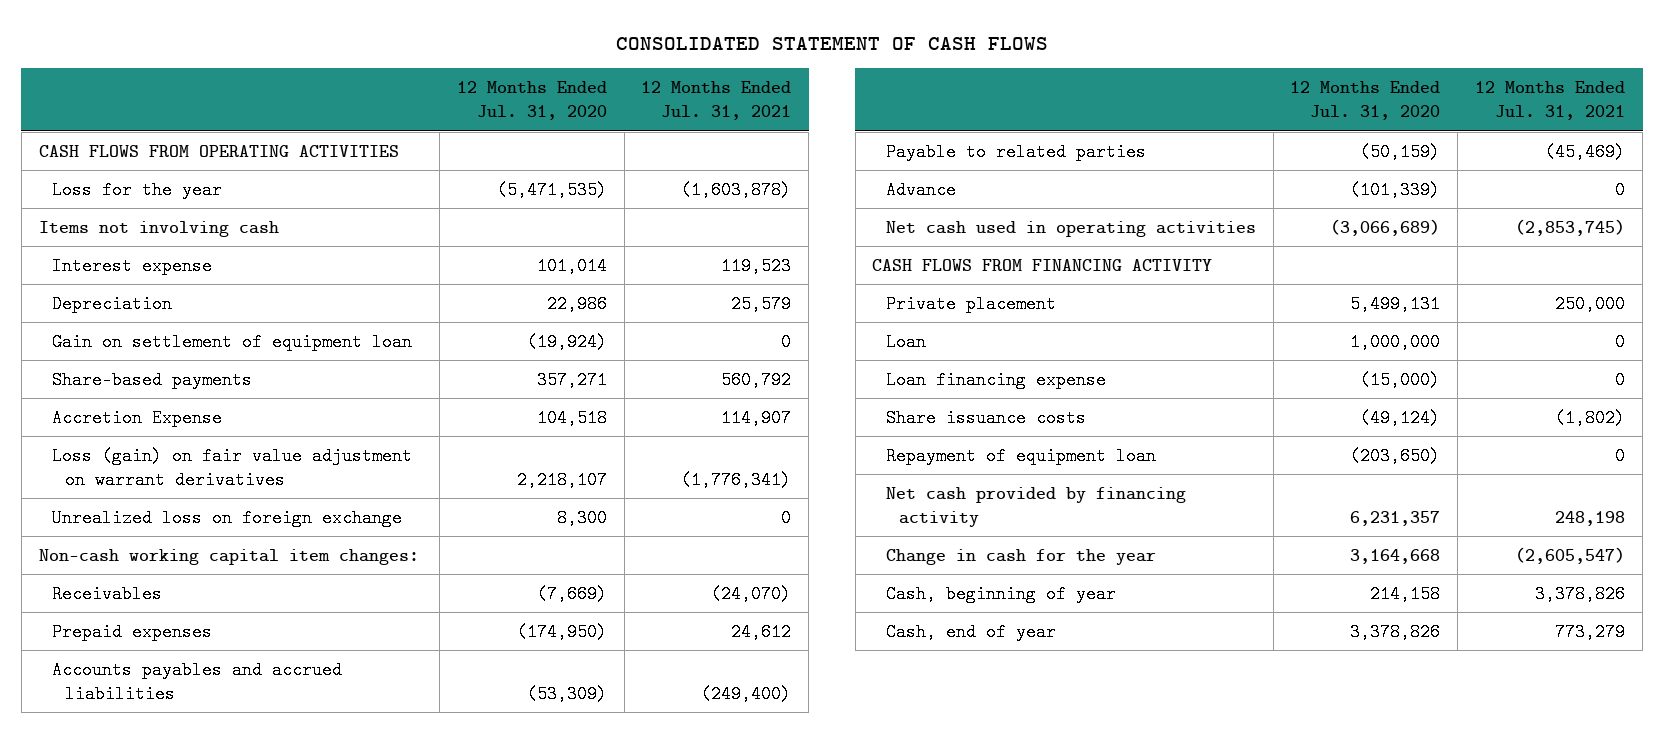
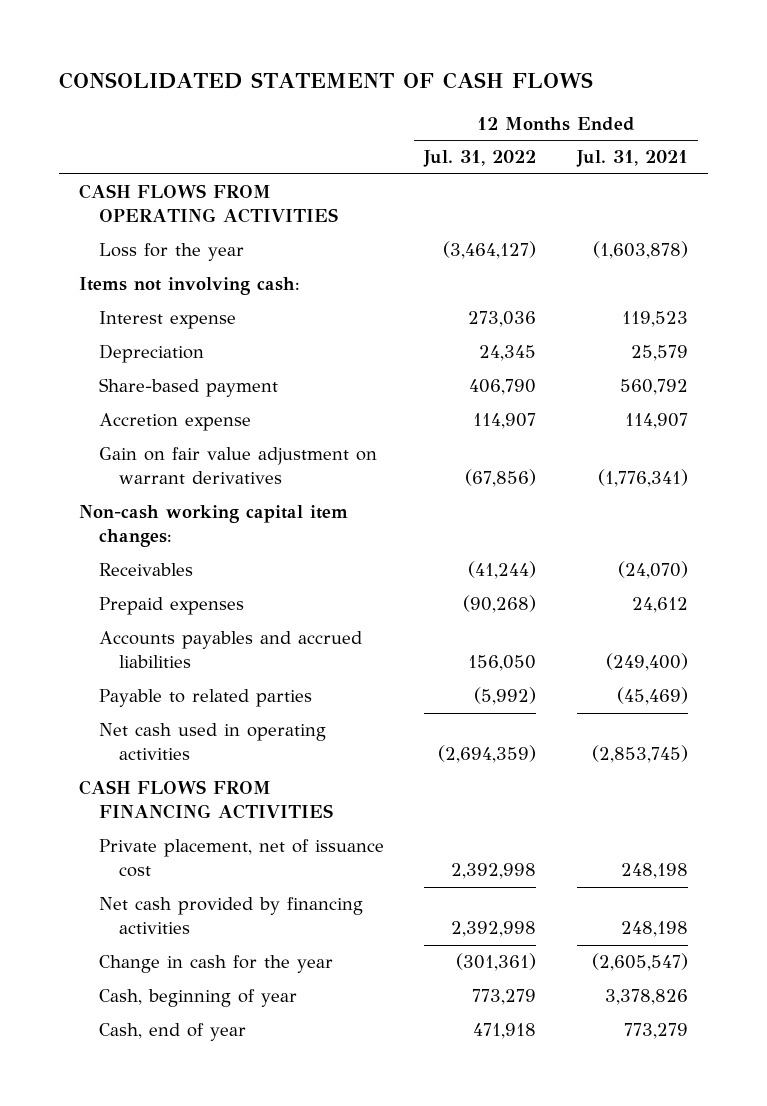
- | 12 Months Ended Jul. 31, 2020 | 12 Months Ended Jul. 31, 2021
+ | 12 Months Ended Jul. 31, 2022 | 12 Months Ended Jul. 31, 2021
- Items not involving cash
+ Items not involving cash:
- Gain on settlement of equipment loan | (19,924) | 0
- Share-based payments | 357,271 | 560,792
- Accretion Expense | 104,518 | 114,907
- Loss (gain) on fair value adjustment on warrant derivatives | 2,218,107 | (1,776,341)
- Unrealized loss on foreign exchange | 8,300 | 0
+ Share-based payment | 406,790 | 560,792
+ Accretion expense | 114,907 | 114,907
+ Gain on fair value adjustment on warrant derivatives | (67,856) | (1,776,341)
- Advance | (101,339) | 0
- CASH FLOWS FROM FINANCING ACTIVITY
- Private placement | 5,499,131 | 250,000
- Loan | 1,000,000 | 0
- Loan financing expense | (15,000) | 0
- Share issuance costs | (49,124) | (1,802)
- Repayment of equipment loan | (203,650) | 0
- Net cash provided by financing activity | 6,231,357 | 248,198
+ CASH FLOWS FROM FINANCING ACTIVITIES
+ Private placement, net of issuance cost | 2,392,998 | 248,198
+ Net cash provided by financing activities | 2,392,998 | 248,198

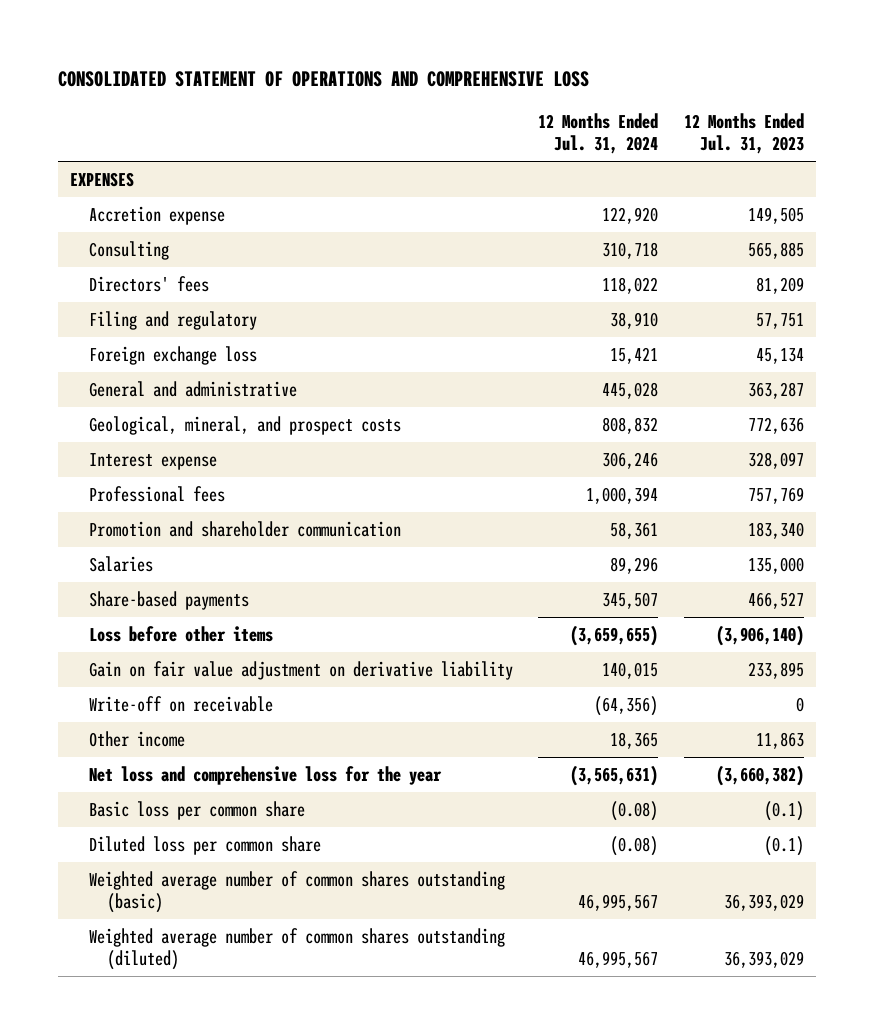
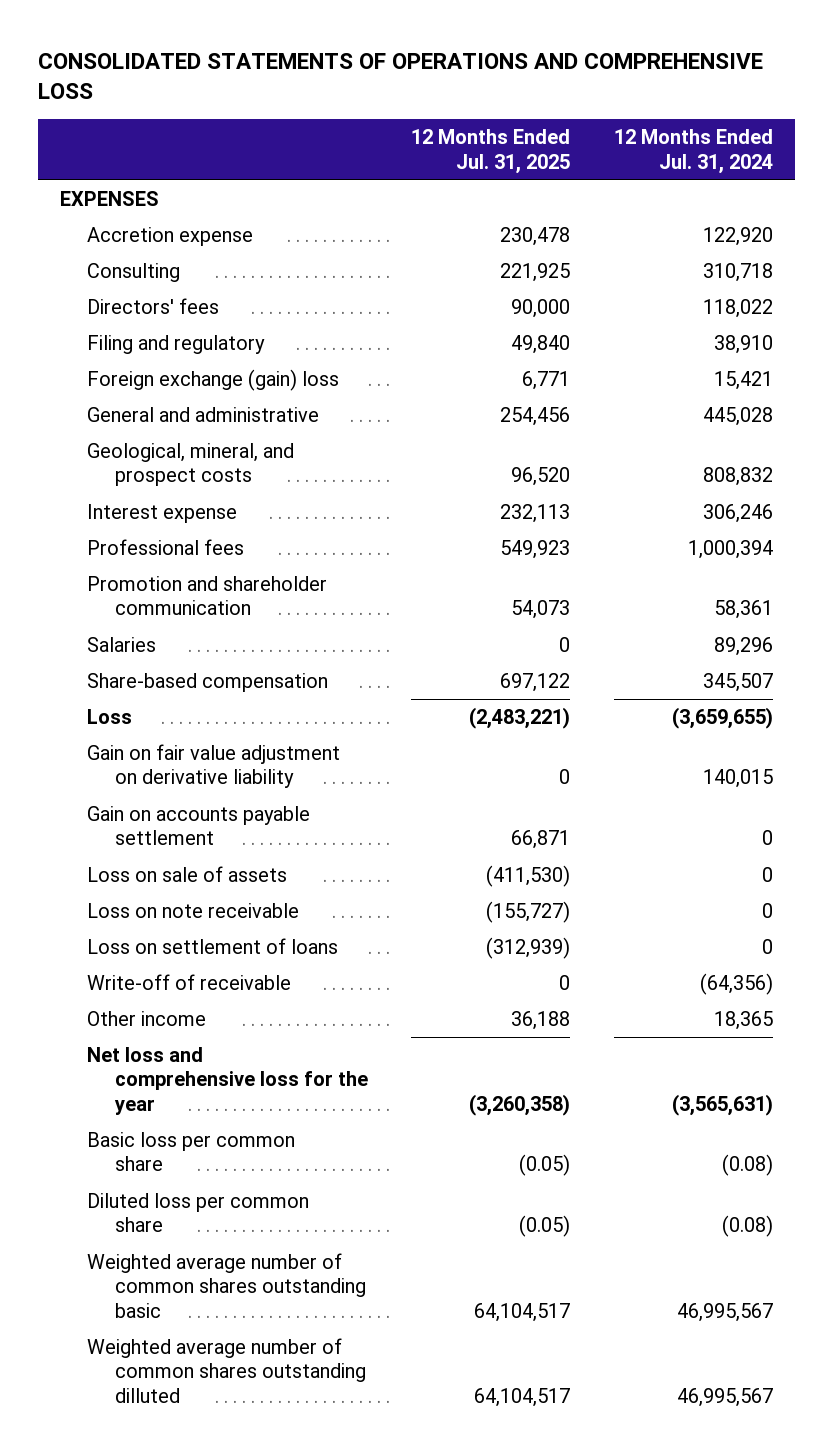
- CONSOLIDATED STATEMENT OF OPERATIONS AND COMPREHENSIVE LOSS
+ CONSOLIDATED STATEMENTS OF OPERATIONS AND COMPREHENSIVE LOSS
- | 12 Months Ended Jul. 31, 2024 | 12 Months Ended Jul. 31, 2023
+ | 12 Months Ended Jul. 31, 2025 | 12 Months Ended Jul. 31, 2024
- Foreign exchange loss | 15,421 | 45,134
+ Foreign exchange (gain) loss | 6,771 | 15,421
- Share-based payments | 345,507 | 466,527
- Loss before other items | (3,659,655) | (3,906,140)
+ Share-based compensation | 697,122 | 345,507
+ Loss | (2,483,221) | (3,659,655)
- Write-off on receivable | (64,356) | 0
+ Gain on accounts payable settlement | 66,871 | 0
+ Loss on sale of assets | (411,530) | 0
+ Loss on note receivable | (155,727) | 0
+ Loss on settlement of loans | (312,939) | 0
+ Write-off of receivable | 0 | (64,356)
- Weighted average number of common shares outstanding (basic) | 46,995,567 | 36,393,029
- Weighted average number of common shares outstanding (diluted) | 46,995,567 | 36,393,029
+ Weighted average number of common shares outstanding basic | 64,104,517 | 46,995,567
+ Weighted average number of common shares outstanding dilluted | 64,104,517 | 46,995,567

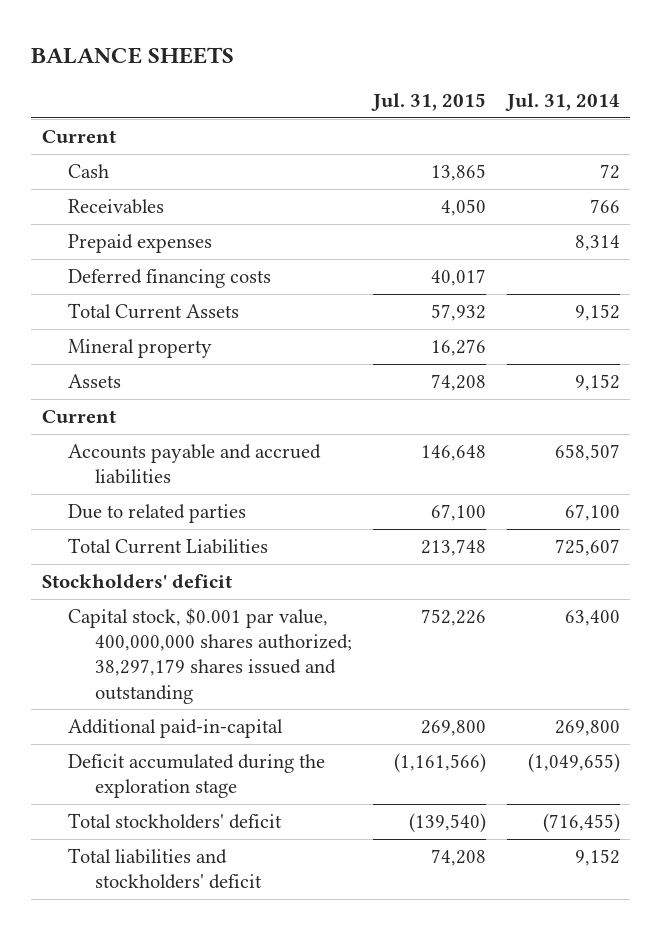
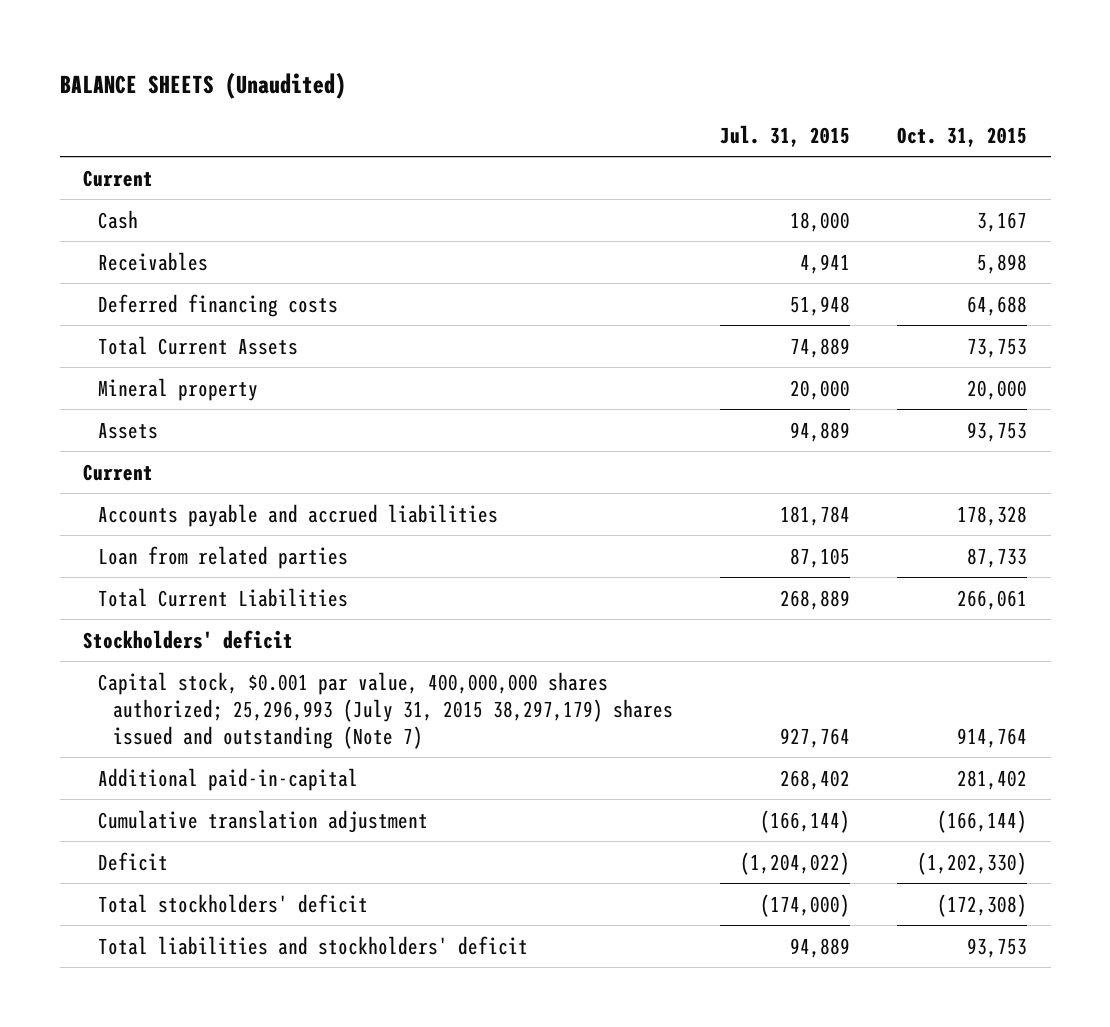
- BALANCE SHEETS
+ BALANCE SHEETS (Unaudited)
- | Jul. 31, 2015 | Jul. 31, 2014
+ | Jul. 31, 2015 | Oct. 31, 2015
- Cash | 13,865 | 72
- Receivables | 4,050 | 766
- Prepaid expenses | | 8,314
- Deferred financing costs | 40,017 |
- Total Current Assets | 57,932 | 9,152
- Mineral property | 16,276 |
- Assets | 74,208 | 9,152
+ Cash | 18,000 | 3,167
+ Receivables | 4,941 | 5,898
+ Deferred financing costs | 51,948 | 64,688
+ Total Current Assets | 74,889 | 73,753
+ Mineral property | 20,000 | 20,000
+ Assets | 94,889 | 93,753
- Accounts payable and accrued liabilities | 146,648 | 658,507
- Due to related parties | 67,100 | 67,100
- Total Current Liabilities | 213,748 | 725,607
+ Accounts payable and accrued liabilities | 181,784 | 178,328
+ Loan from related parties | 87,105 | 87,733
+ Total Current Liabilities | 268,889 | 266,061
- Capital stock, $0.001 par value, 400,000,000 shares authorized; 38,297,179 shares issued and outstanding | 752,226 | 63,400
- Additional paid-in-capital | 269,800 | 269,800
- Deficit accumulated during the exploration stage | (1,161,566) | (1,049,655)
- Total stockholders' deficit | (139,540) | (716,455)
- Total liabilities and stockholders' deficit | 74,208 | 9,152
+ Capital stock, $0.001 par value, 400,000,000 shares authorized; 25,296,993 (July 31, 2015 38,297,179) shares issued and outstanding (Note 7) | 927,764 | 914,764
+ Additional paid-in-capital | 268,402 | 281,402
+ Cumulative translation adjustment | (166,144) | (166,144)
+ Deficit | (1,204,022) | (1,202,330)
+ Total stockholders' deficit | (174,000) | (172,308)
+ Total liabilities and stockholders' deficit | 94,889 | 93,753

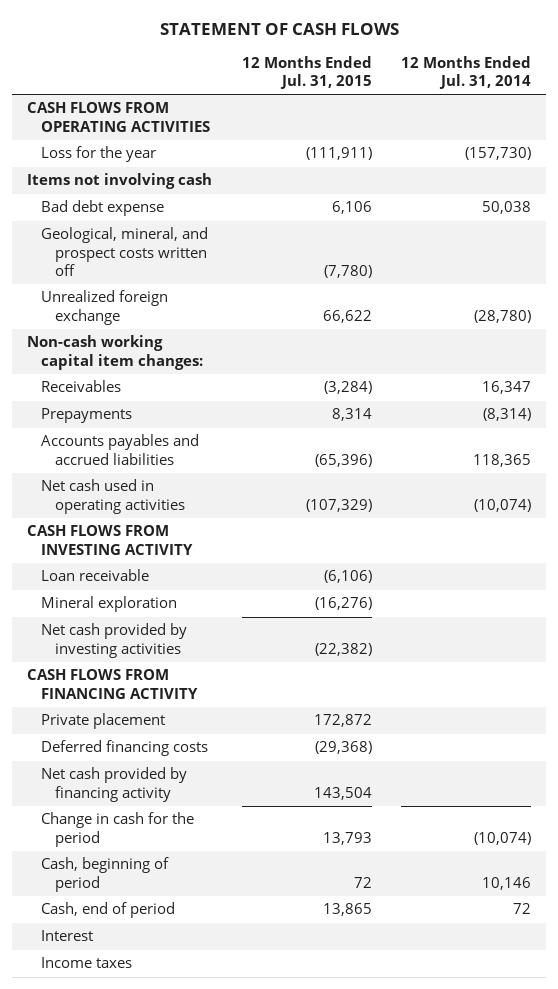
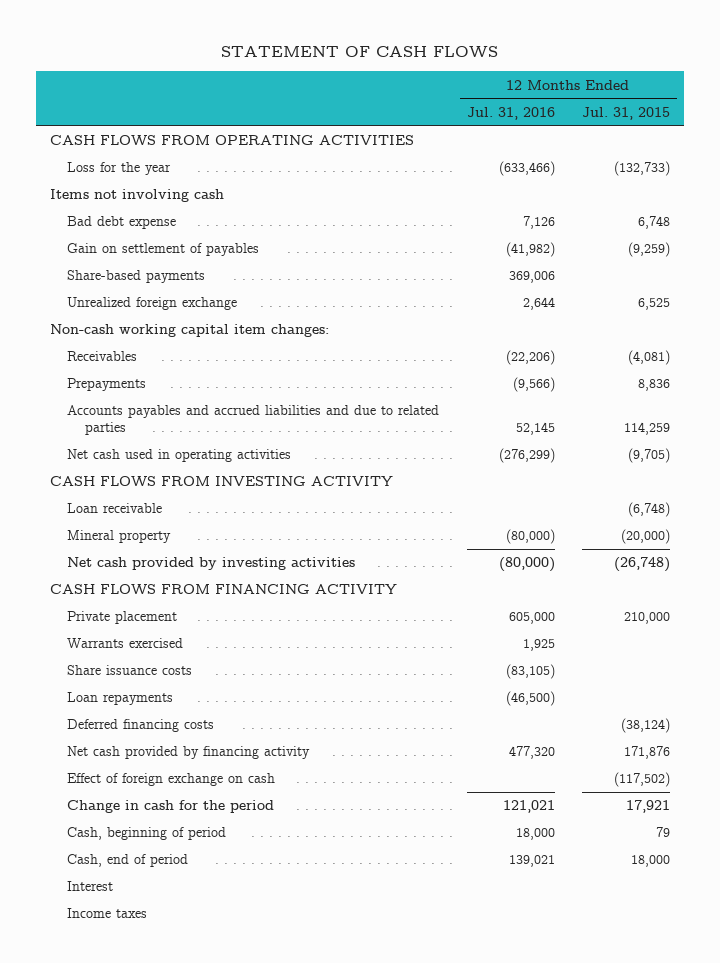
- | 12 Months Ended Jul. 31, 2015 | 12 Months Ended Jul. 31, 2014
+ | 12 Months Ended Jul. 31, 2016 | 12 Months Ended Jul. 31, 2015
- Loss for the year | (111,911) | (157,730)
+ Loss for the year | (633,466) | (132,733)
- Bad debt expense | 6,106 | 50,038
- Geological, mineral, and prospect costs written off | (7,780) |
- Unrealized foreign exchange | 66,622 | (28,780)
+ Bad debt expense | 7,126 | 6,748
+ Gain on settlement of payables | (41,982) | (9,259)
+ Share-based payments | 369,006 |
+ Unrealized foreign exchange | 2,644 | 6,525
- Receivables | (3,284) | 16,347
- Prepayments | 8,314 | (8,314)
- Accounts payables and accrued liabilities | (65,396) | 118,365
- Net cash used in operating activities | (107,329) | (10,074)
+ Receivables | (22,206) | (4,081)
+ Prepayments | (9,566) | 8,836
+ Accounts payables and accrued liabilities and due to related parties | 52,145 | 114,259
+ Net cash used in operating activities | (276,299) | (9,705)
- Loan receivable | (6,106) |
- Mineral exploration | (16,276) |
- Net cash provided by investing activities | (22,382) |
+ Loan receivable | | (6,748)
+ Mineral property | (80,000) | (20,000)
+ Net cash provided by investing activities | (80,000) | (26,748)
- Private placement | 172,872 |
- Deferred financing costs | (29,368) |
- Net cash provided by financing activity | 143,504 |
- Change in cash for the period | 13,793 | (10,074)
- Cash, beginning of period | 72 | 10,146
- Cash, end of period | 13,865 | 72
+ Private placement | 605,000 | 210,000
+ Warrants exercised | 1,925 |
+ Share issuance costs | (83,105) |
+ Loan repayments | (46,500) |
+ Deferred financing costs | | (38,124)
+ Net cash provided by financing activity | 477,320 | 171,876
+ Effect of foreign exchange on cash | | (117,502)
+ Change in cash for the period | 121,021 | 17,921
+ Cash, beginning of period | 18,000 | 79
+ Cash, end of period | 139,021 | 18,000

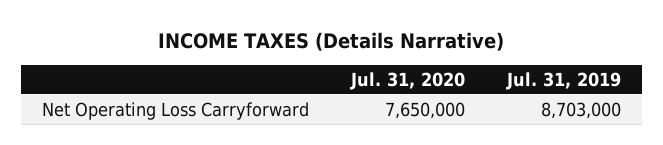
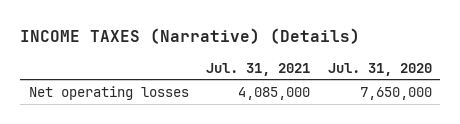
- INCOME TAXES (Details Narrative)
+ INCOME TAXES (Narrative) (Details)
- | Jul. 31, 2020 | Jul. 31, 2019
+ | Jul. 31, 2021 | Jul. 31, 2020
- Net Operating Loss Carryforward | 7,650,000 | 8,703,000
+ Net operating losses | 4,085,000 | 7,650,000

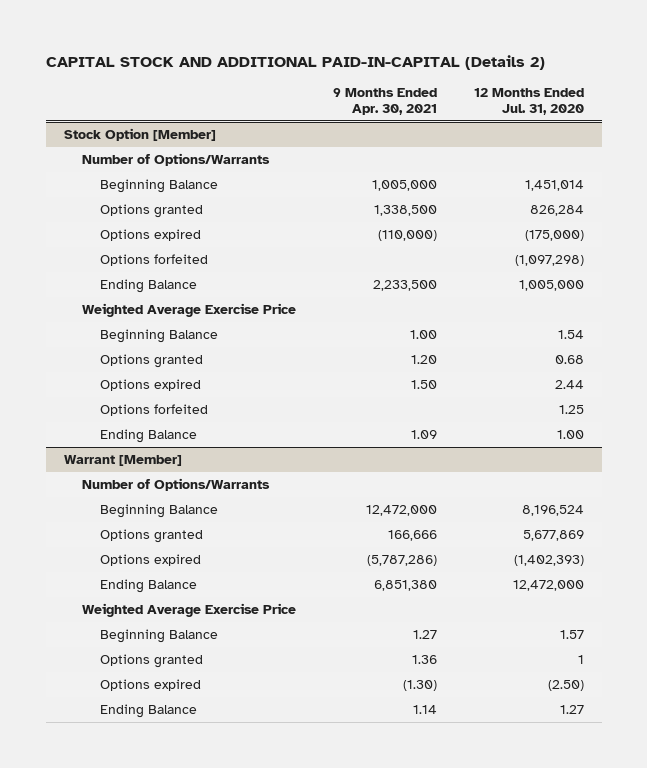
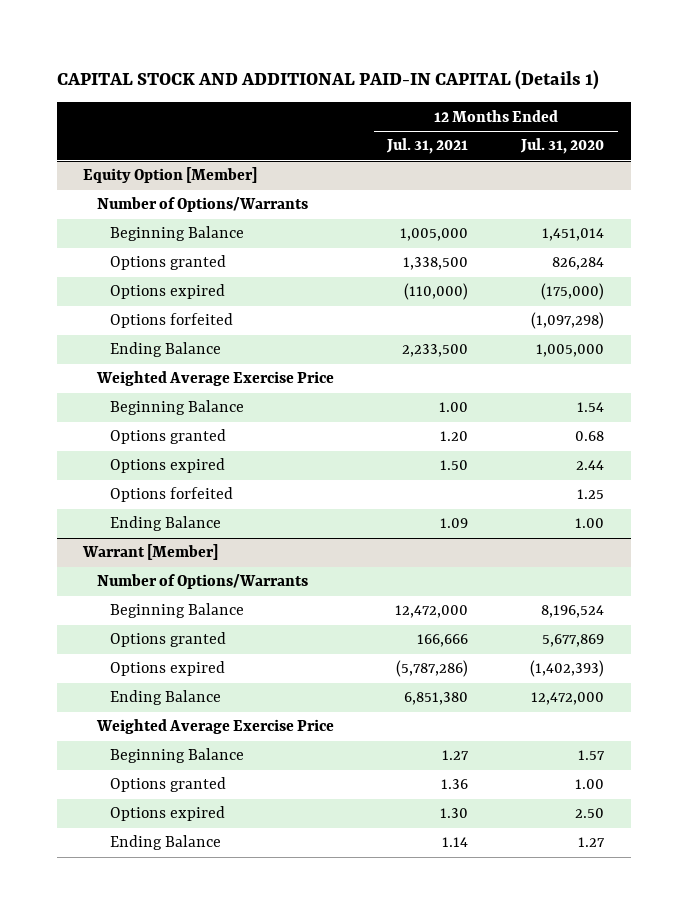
- CAPITAL STOCK AND ADDITIONAL PAID-IN-CAPITAL (Details 2)
+ CAPITAL STOCK AND ADDITIONAL PAID-IN CAPITAL (Details 1)
- | 9 Months Ended Apr. 30, 2021 | 12 Months Ended Jul. 31, 2020
+ | 12 Months Ended Jul. 31, 2021 | 12 Months Ended Jul. 31, 2020
- Stock Option [Member]
+ Equity Option [Member]
@ Warrant [Member]
- Options granted | 1.36 | 1
- Options expired | (1.30) | (2.50)
+ Options granted | 1.36 | 1.00
+ Options expired | 1.30 | 2.50

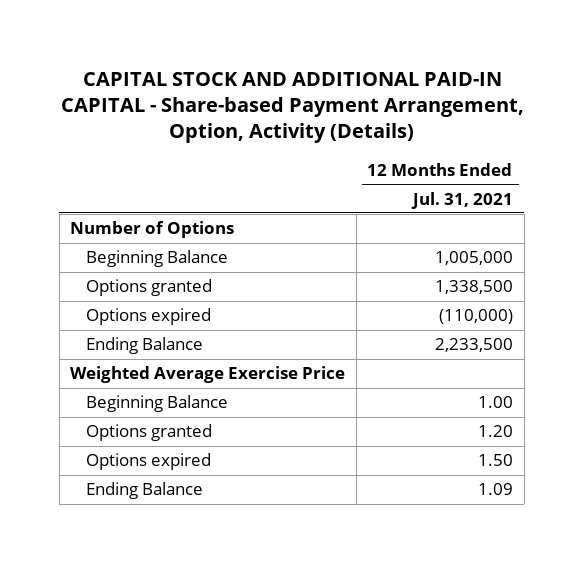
- CAPITAL STOCK AND ADDITIONAL PAID-IN CAPITAL (Details 1)
+ CAPITAL STOCK AND ADDITIONAL PAID-IN CAPITAL - Share-based Payment Arrangement, Option, Activity (Details)
- | 12 Months Ended Jul. 31, 2021 | 12 Months Ended Jul. 31, 2020
+ | 12 Months Ended Jul. 31, 2021
- Equity Option [Member]
- Number of Options/Warrants
+ Number of Options
- Options forfeited | | (1,097,298)
- Options forfeited | | 1.25
- Warrant [Member]
- Number of Options/Warrants
- Beginning Balance | 12,472,000 | 8,196,524
- Options granted | 166,666 | 5,677,869
- Options expired | (5,787,286) | (1,402,393)
- Ending Balance | 6,851,380 | 12,472,000
- Weighted Average Exercise Price
- Beginning Balance | 1.27 | 1.57
- Options granted | 1.36 | 1.00
- Options expired | 1.30 | 2.50
- Ending Balance | 1.14 | 1.27

